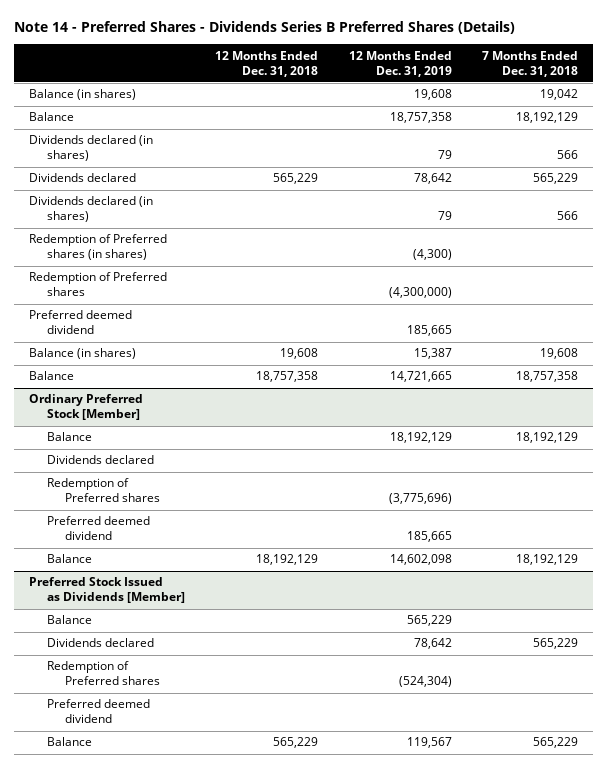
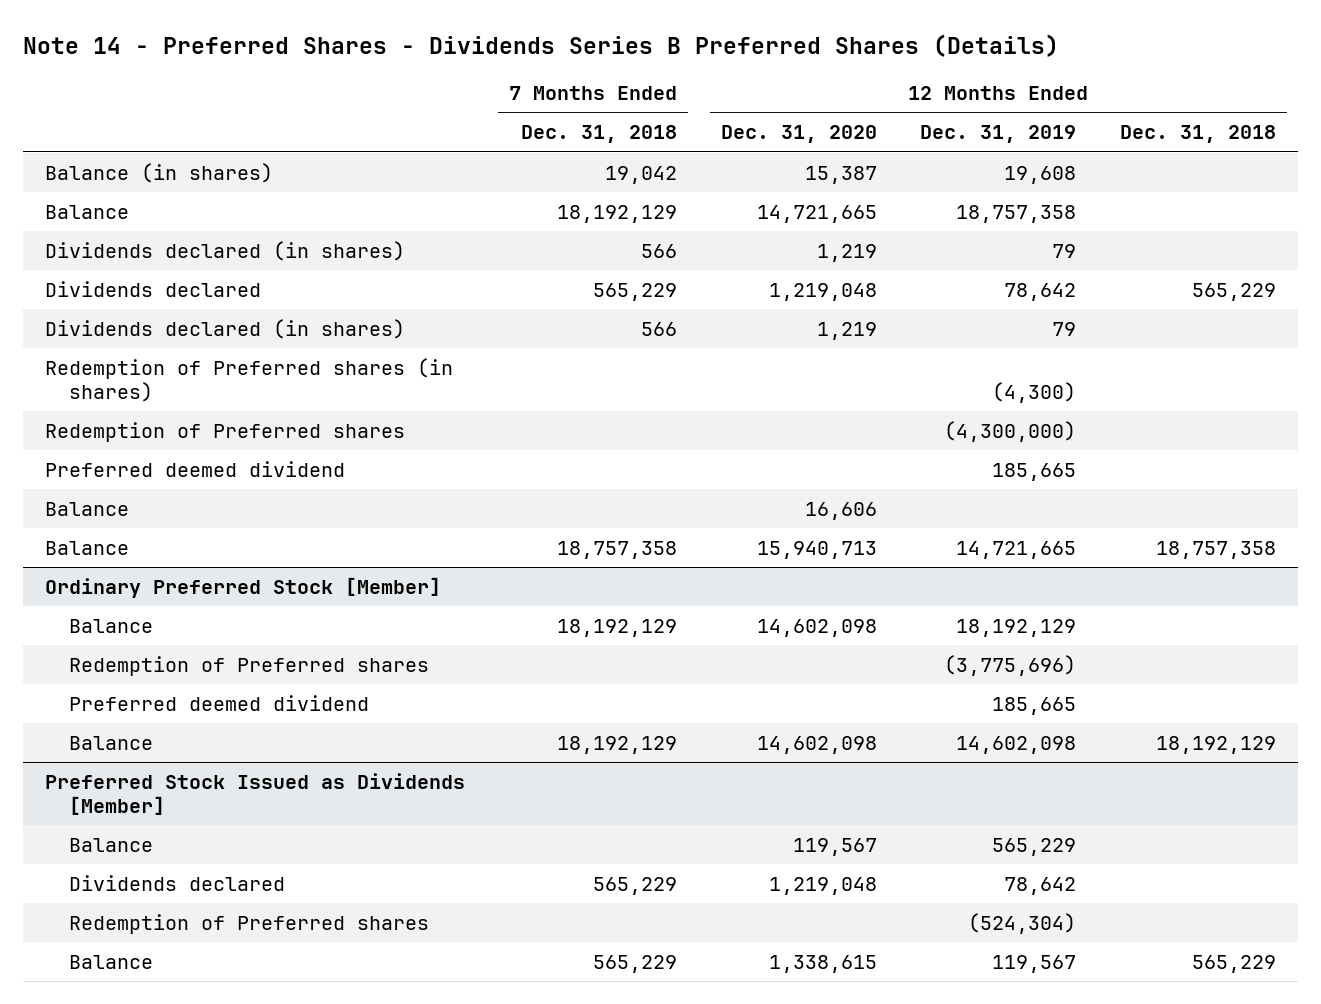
- | 12 Months Ended Dec. 31, 2018 | 12 Months Ended Dec. 31, 2019 | 7 Months Ended Dec. 31, 2018
+ | 7 Months Ended Dec. 31, 2018 | 12 Months Ended Dec. 31, 2020 | 12 Months Ended Dec. 31, 2019 | 12 Months Ended Dec. 31, 2018
- Balance (in shares) | 19,608 | 15,387 | 19,608
+ Balance | | 16,606 | |
@ Ordinary Preferred Stock [Member]
- Dividends declared
@ Preferred Stock Issued as Dividends [Member]
- Preferred deemed dividend

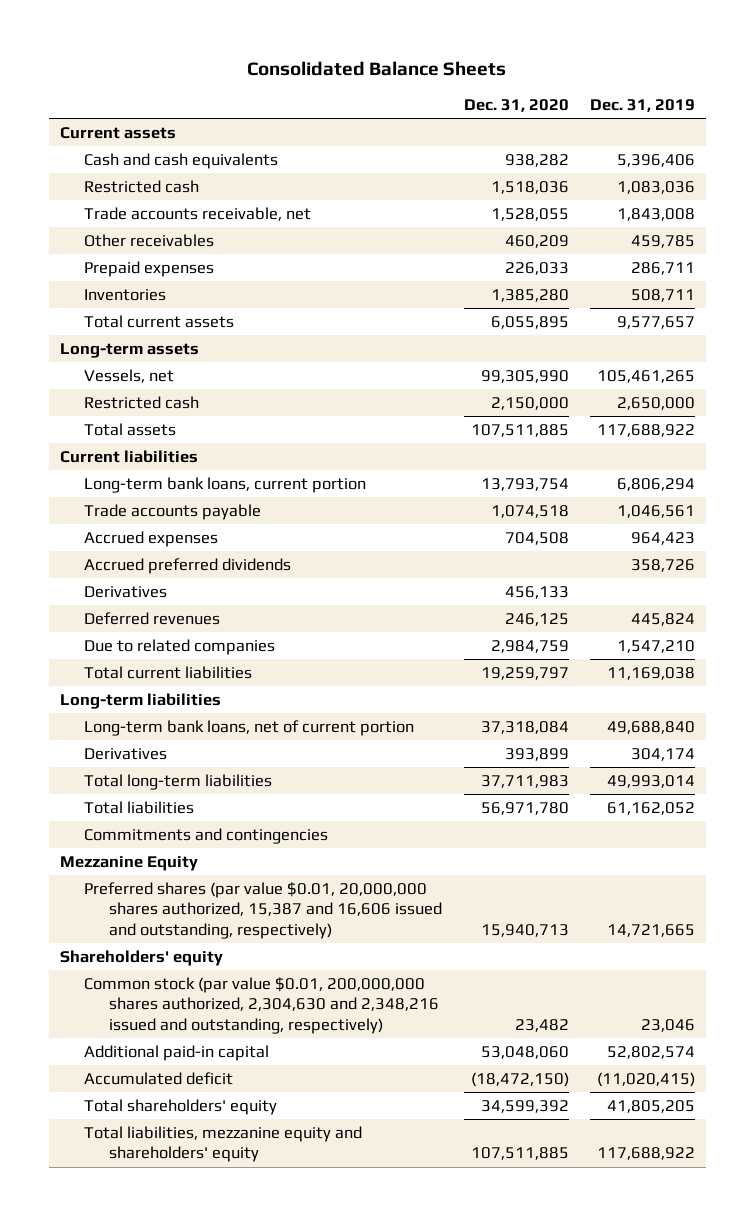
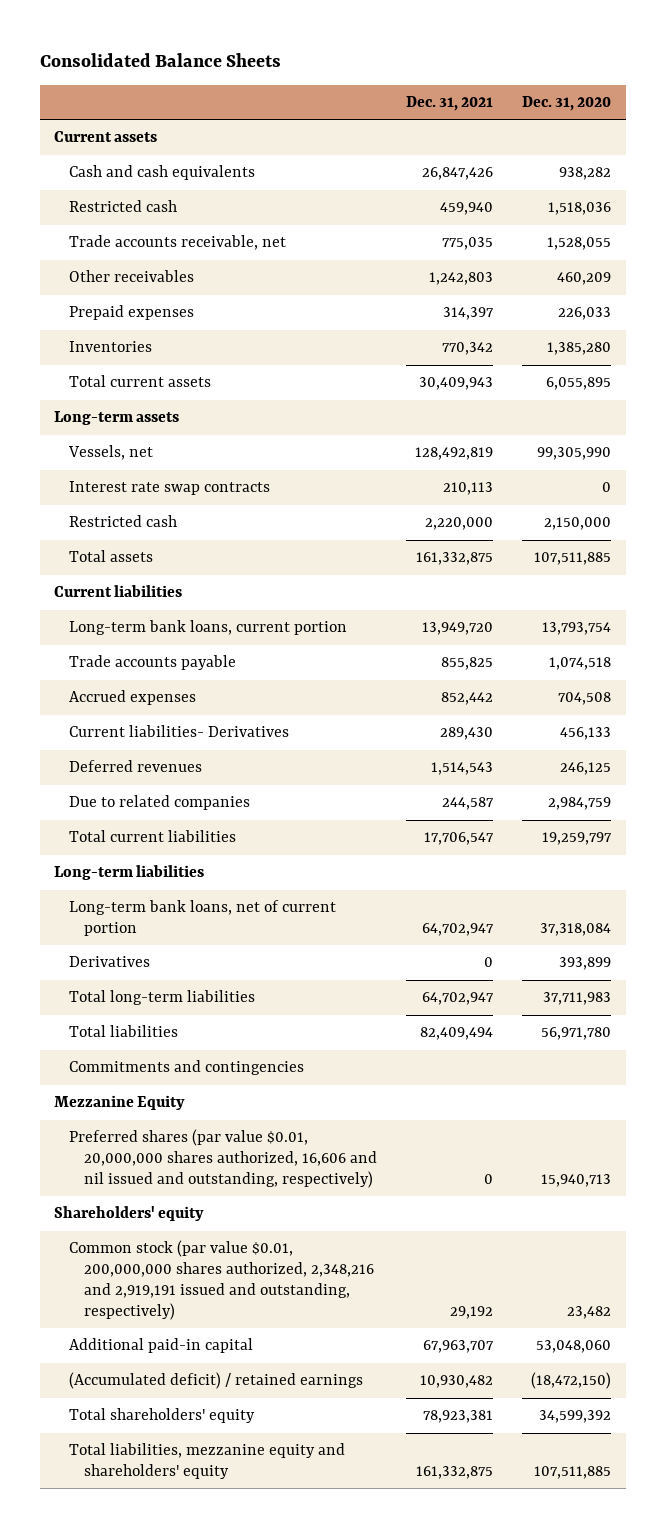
- | Dec. 31, 2020 | Dec. 31, 2019
+ | Dec. 31, 2021 | Dec. 31, 2020
+ Interest rate swap contracts | 210,113 | 0
- Accrued preferred dividends | | 358,726
- Derivatives | 456,133 |
+ Current liabilities- Derivatives | 289,430 | 456,133
- Preferred shares (par value $0.01, 20,000,000 shares authorized, 15,387 and 16,606 issued and outstanding, respectively) | 15,940,713 | 14,721,665
+ Preferred shares (par value $0.01, 20,000,000 shares authorized, 16,606 and nil issued and outstanding, respectively) | 0 | 15,940,713
- Common stock (par value $0.01, 200,000,000 shares authorized, 2,304,630 and 2,348,216 issued and outstanding, respectively) | 23,482 | 23,046
+ Common stock (par value $0.01, 200,000,000 shares authorized, 2,348,216 and 2,919,191 issued and outstanding, respectively) | 29,192 | 23,482
- Accumulated deficit | (18,472,150) | (11,020,415)
+ (Accumulated deficit) / retained earnings | 10,930,482 | (18,472,150)

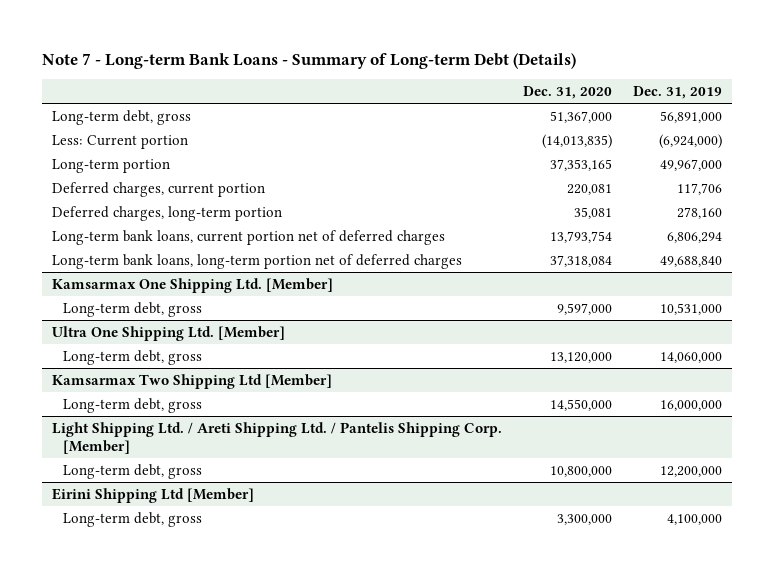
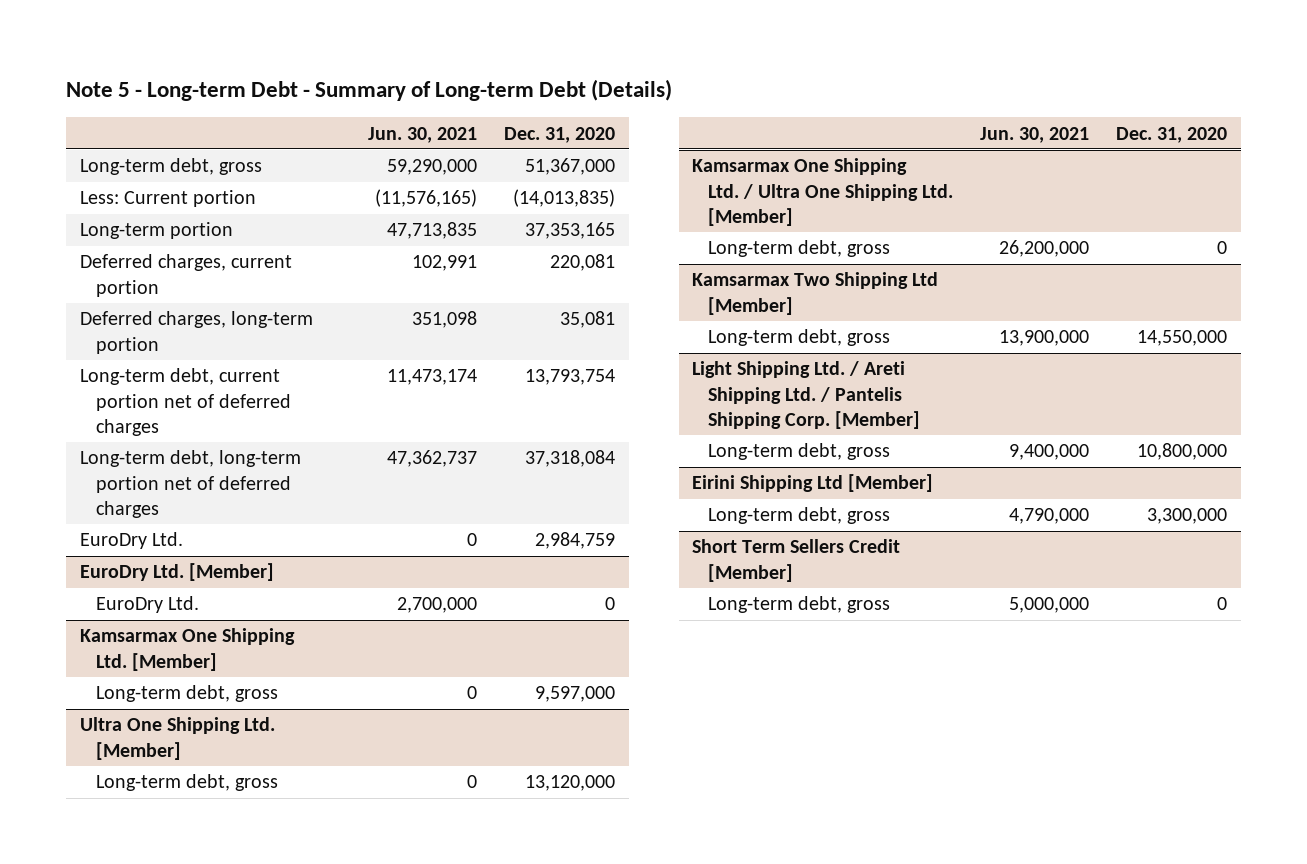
- Note 7 - Long-term Bank Loans - Summary of Long-term Debt (Details)
+ Note 5 - Long-term Debt - Summary of Long-term Debt (Details)
- | Dec. 31, 2020 | Dec. 31, 2019
+ | Jun. 30, 2021 | Dec. 31, 2020
- Long-term bank loans, current portion net of deferred charges | 13,793,754 | 6,806,294
- Long-term bank loans, long-term portion net of deferred charges | 37,318,084 | 49,688,840
+ Long-term debt, current portion net of deferred charges | 11,473,174 | 13,793,754
+ Long-term debt, long-term portion net of deferred charges | 47,362,737 | 37,318,084
+ EuroDry Ltd. | 0 | 2,984,759
+ EuroDry Ltd. [Member]
+ EuroDry Ltd. | 2,700,000 | 0
+ Kamsarmax One Shipping Ltd. / Ultra One Shipping Ltd. [Member]
+ Long-term debt, gross | 26,200,000 | 0
+ Short Term Sellers Credit [Member]
+ Long-term debt, gross | 5,000,000 | 0

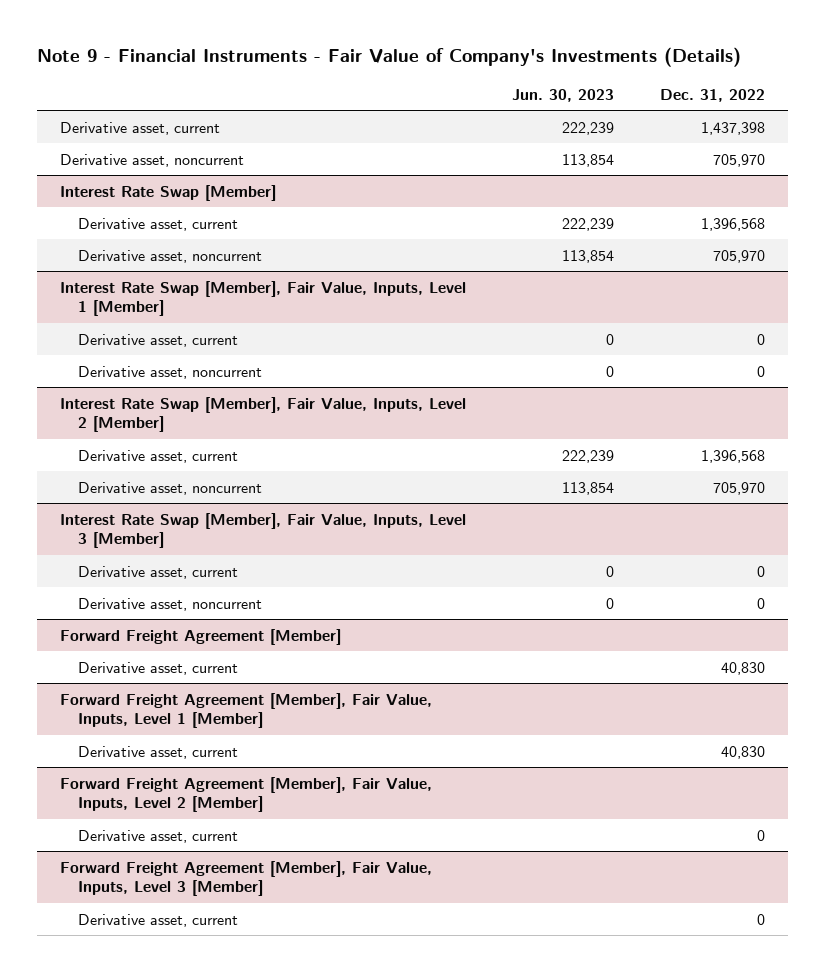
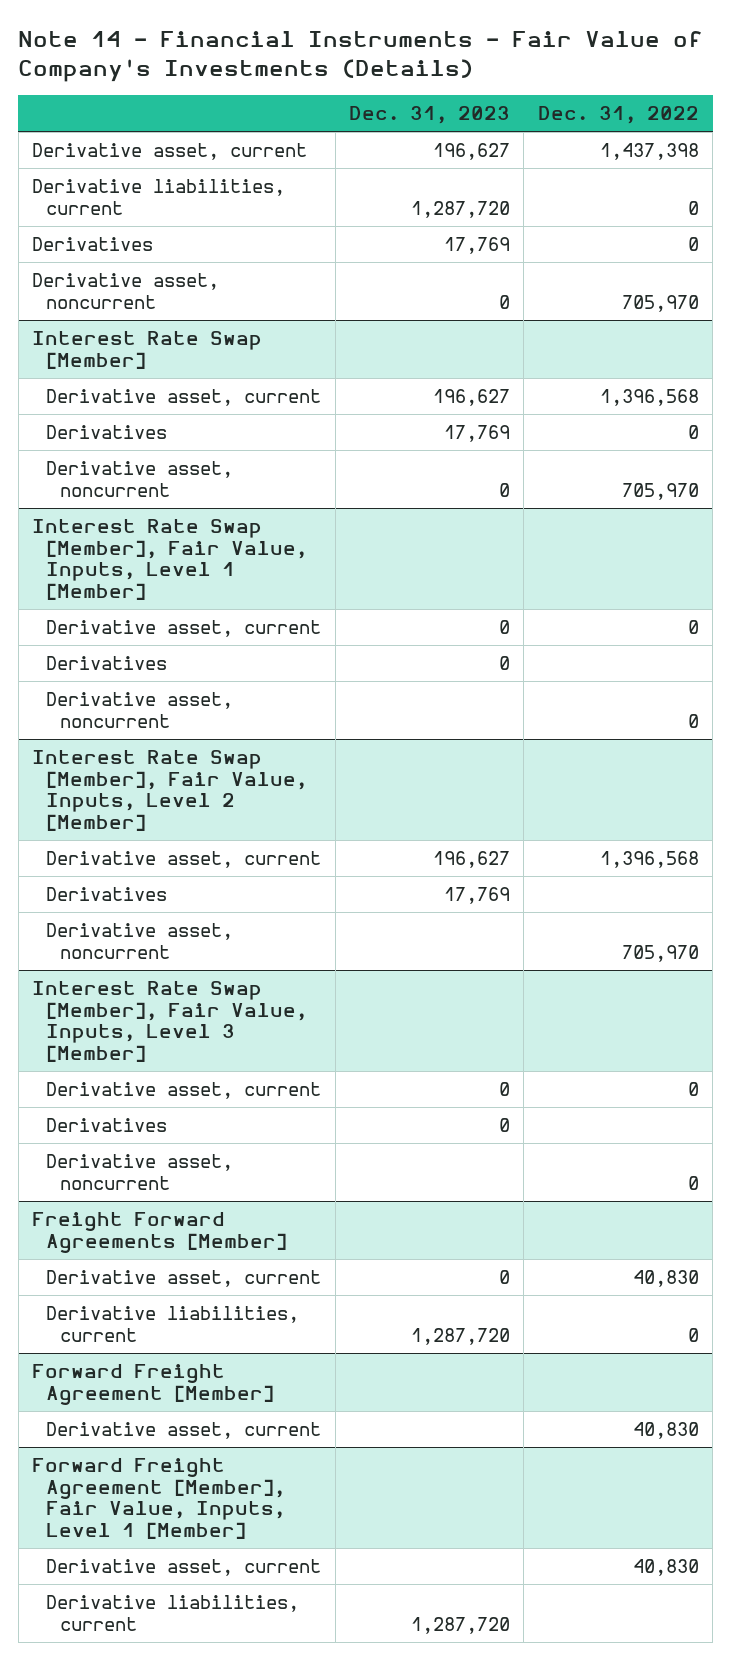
- Note 9 - Financial Instruments - Fair Value of Company's Investments (Details)
+ Note 14 - Financial Instruments - Fair Value of Company's Investments (Details)
- | Jun. 30, 2023 | Dec. 31, 2022
+ | Dec. 31, 2023 | Dec. 31, 2022
+ Derivative liabilities, current | 1,287,720 | 0
+ Derivatives | 17,769 | 0
@ Interest Rate Swap [Member]
+ Derivatives | 17,769 | 0
@ Interest Rate Swap [Member], Fair Value, Inputs, Level 1 [Member]
+ Derivatives | 0 |
@ Interest Rate Swap [Member], Fair Value, Inputs, Level 2 [Member]
+ Derivatives | 17,769 |
@ Interest Rate Swap [Member], Fair Value, Inputs, Level 3 [Member]
+ Derivatives | 0 |
+ Freight Forward Agreements [Member]
+ Derivative asset, current | 0 | 40,830
+ Derivative liabilities, current | 1,287,720 | 0
- Forward Freight Agreement [Member], Fair Value, Inputs, Level 2 [Member]
- Derivative asset, current | | 0
- Forward Freight Agreement [Member], Fair Value, Inputs, Level 3 [Member]
- Derivative asset, current | | 0
@ Forward Freight Agreement [Member], Fair Value, Inputs, Level 1 [Member]
+ Derivative liabilities, current | 1,287,720 |

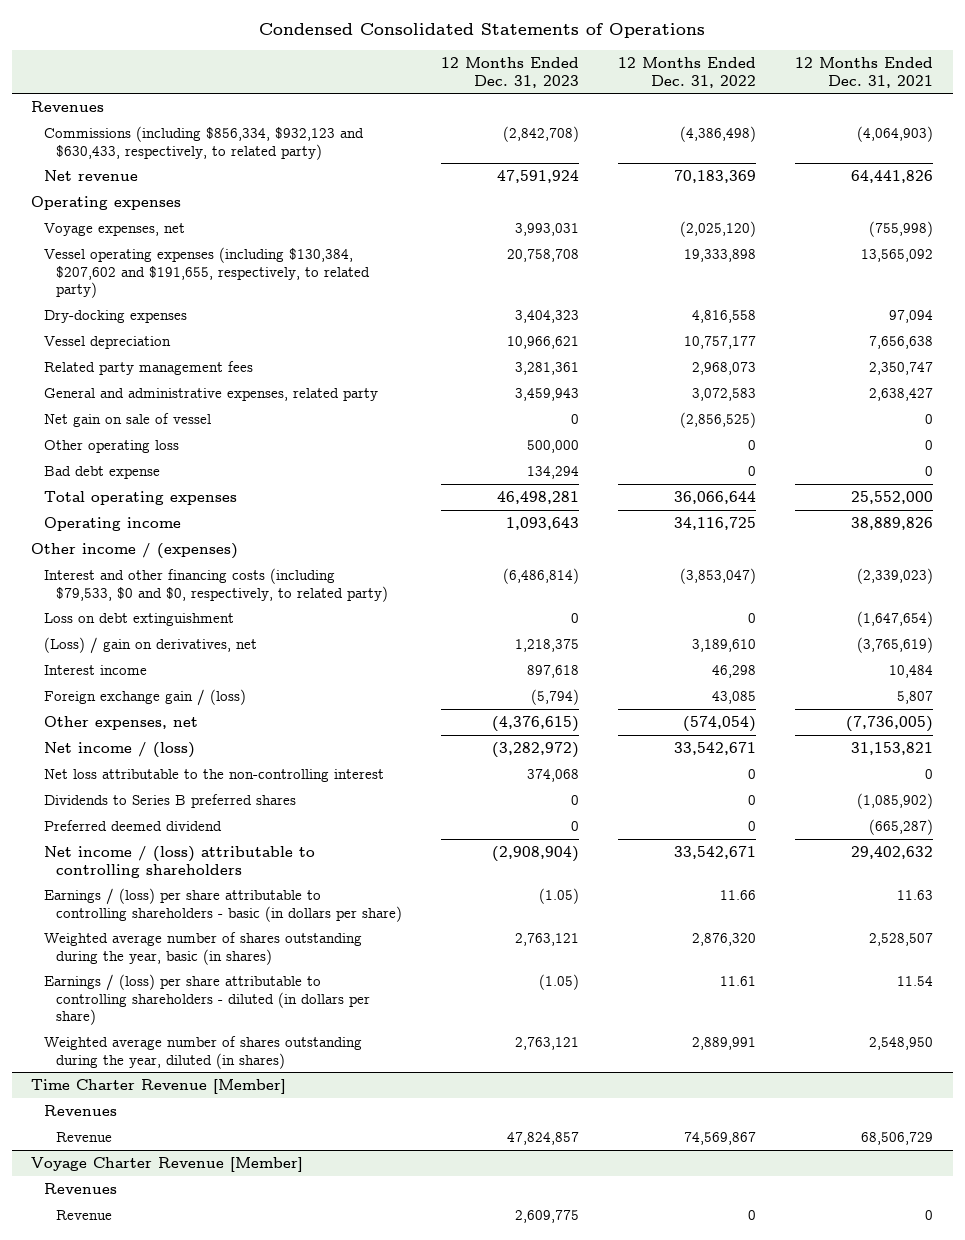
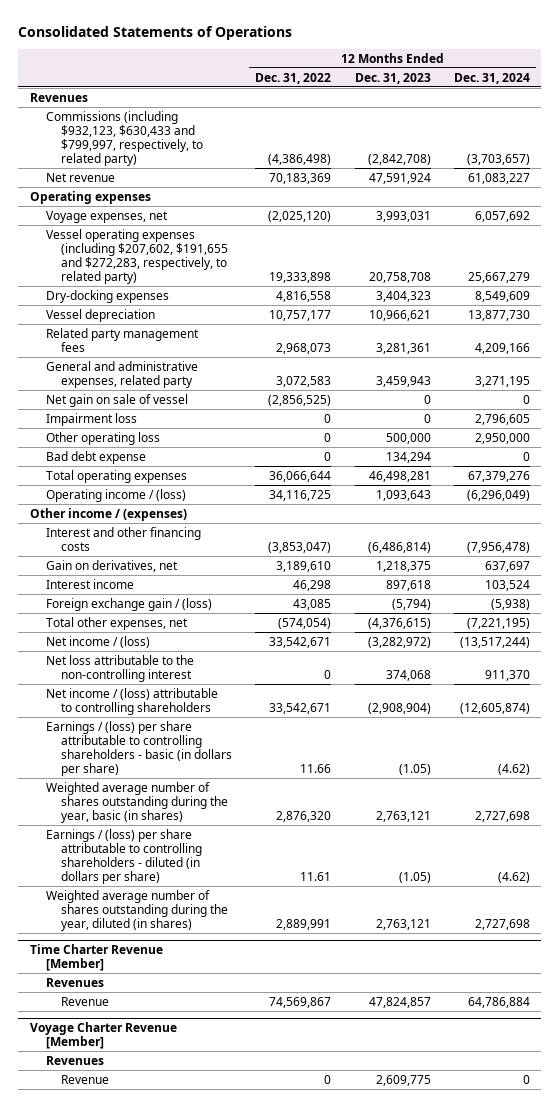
- Condensed Consolidated Statements of Operations
+ Consolidated Statements of Operations
- | 12 Months Ended Dec. 31, 2023 | 12 Months Ended Dec. 31, 2022 | 12 Months Ended Dec. 31, 2021
+ | 12 Months Ended Dec. 31, 2022 | 12 Months Ended Dec. 31, 2023 | 12 Months Ended Dec. 31, 2024
- Commissions (including $856,334, $932,123 and $630,433, respectively, to related party) | (2,842,708) | (4,386,498) | (4,064,903)
+ Commissions (including $932,123, $630,433 and $799,997, respectively, to related party) | (4,386,498) | (2,842,708) | (3,703,657)
- Vessel operating expenses (including $130,384, $207,602 and $191,655, respectively, to related party) | 20,758,708 | 19,333,898 | 13,565,092
+ Vessel operating expenses (including $207,602, $191,655 and $272,283, respectively, to related party) | 19,333,898 | 20,758,708 | 25,667,279
+ Impairment loss | 0 | 0 | 2,796,605
- Operating income | 1,093,643 | 34,116,725 | 38,889,826
+ Operating income / (loss) | 34,116,725 | 1,093,643 | (6,296,049)
- Interest and other financing costs (including $79,533, $0 and $0, respectively, to related party) | (6,486,814) | (3,853,047) | (2,339,023)
- Loss on debt extinguishment | 0 | 0 | (1,647,654)
- (Loss) / gain on derivatives, net | 1,218,375 | 3,189,610 | (3,765,619)
+ Interest and other financing costs | (3,853,047) | (6,486,814) | (7,956,478)
+ Gain on derivatives, net | 3,189,610 | 1,218,375 | 637,697
- Other expenses, net | (4,376,615) | (574,054) | (7,736,005)
+ Total other expenses, net | (574,054) | (4,376,615) | (7,221,195)
- Dividends to Series B preferred shares | 0 | 0 | (1,085,902)
- Preferred deemed dividend | 0 | 0 | (665,287)

